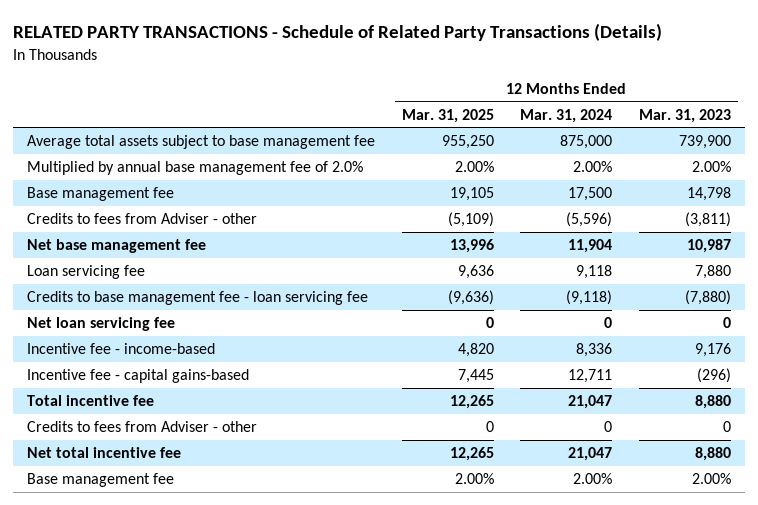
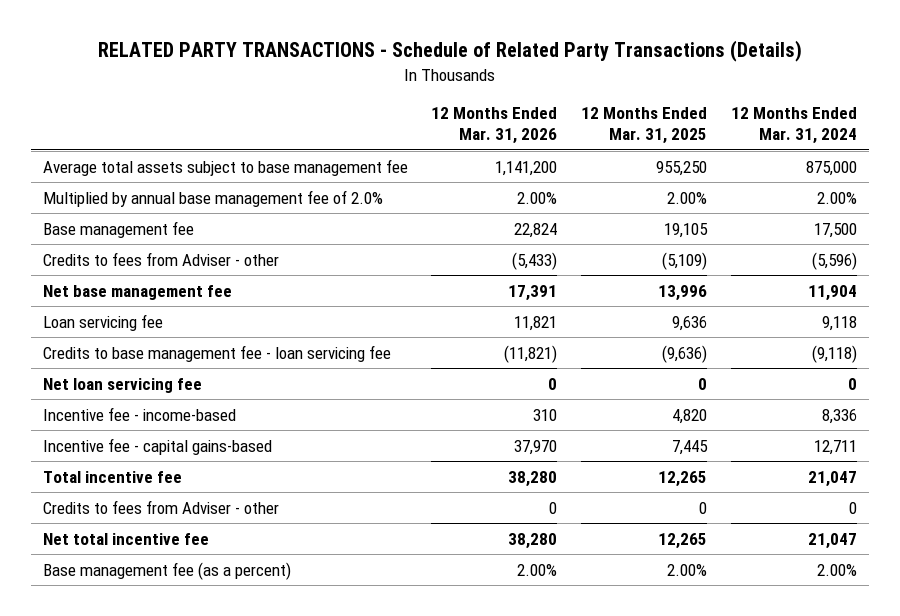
- | 12 Months Ended Mar. 31, 2025 | 12 Months Ended Mar. 31, 2024 | 12 Months Ended Mar. 31, 2023
+ | 12 Months Ended Mar. 31, 2026 | 12 Months Ended Mar. 31, 2025 | 12 Months Ended Mar. 31, 2024
- Base management fee | 2.00% | 2.00% | 2.00%
+ Base management fee (as a percent) | 2.00% | 2.00% | 2.00%

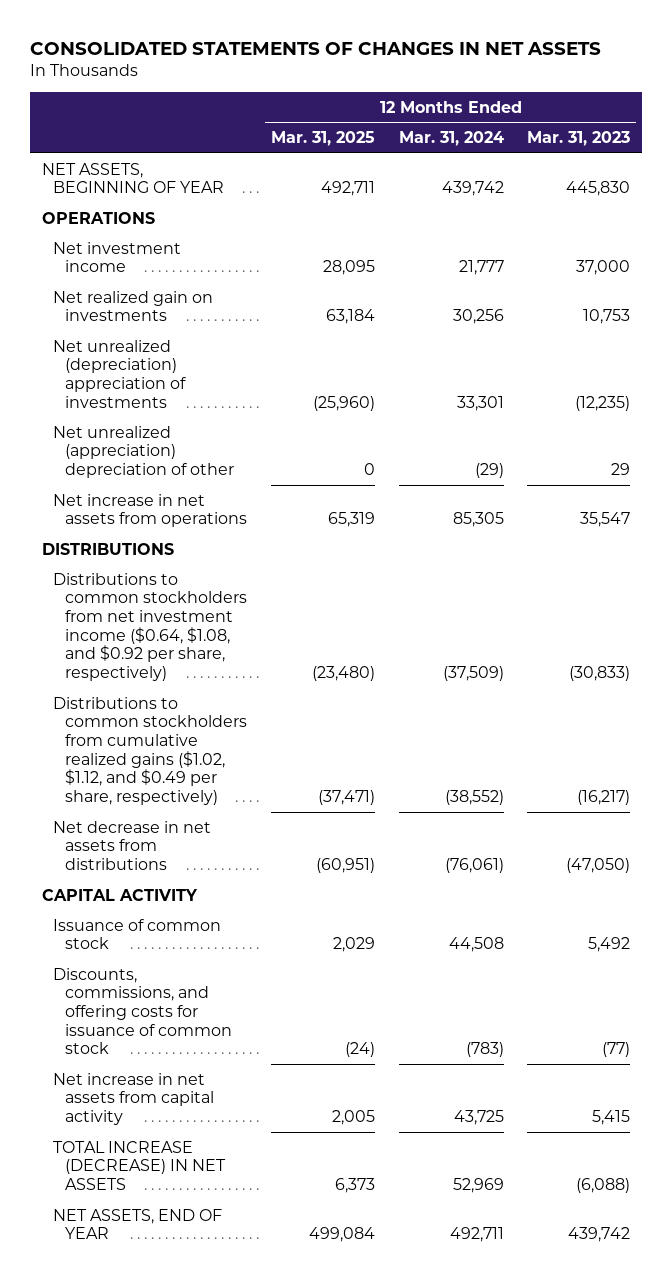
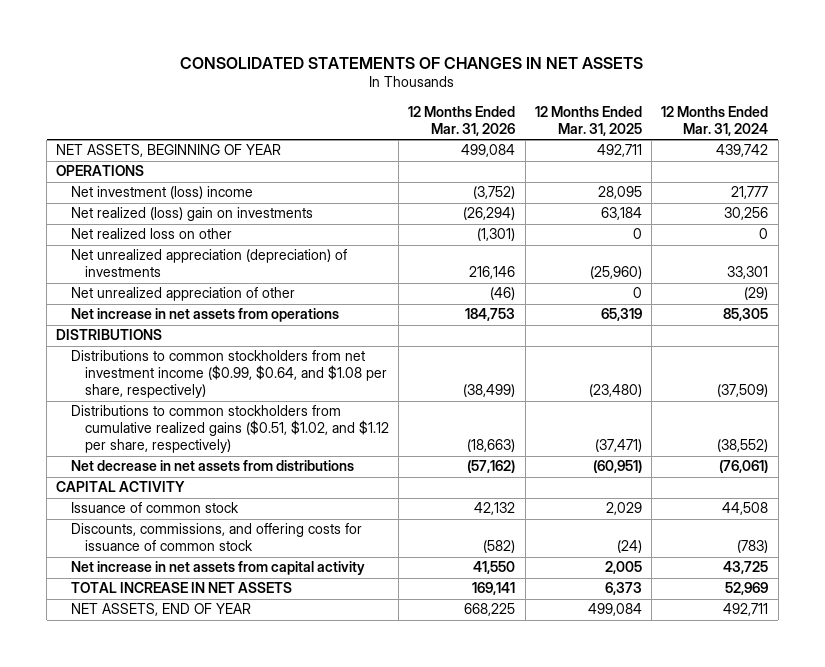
- | 12 Months Ended Mar. 31, 2025 | 12 Months Ended Mar. 31, 2024 | 12 Months Ended Mar. 31, 2023
+ | 12 Months Ended Mar. 31, 2026 | 12 Months Ended Mar. 31, 2025 | 12 Months Ended Mar. 31, 2024
- Net investment income | 28,095 | 21,777 | 37,000
- Net realized gain on investments | 63,184 | 30,256 | 10,753
- Net unrealized (depreciation) appreciation of investments | (25,960) | 33,301 | (12,235)
- Net unrealized (appreciation) depreciation of other | 0 | (29) | 29
+ Net investment (loss) income | (3,752) | 28,095 | 21,777
+ Net realized (loss) gain on investments | (26,294) | 63,184 | 30,256
+ Net realized loss on other | (1,301) | 0 | 0
+ Net unrealized appreciation (depreciation) of investments | 216,146 | (25,960) | 33,301
+ Net unrealized appreciation of other | (46) | 0 | (29)
- Distributions to common stockholders from net investment income ($0.64, $1.08, and $0.92 per share, respectively) | (23,480) | (37,509) | (30,833)
- Distributions to common stockholders from cumulative realized gains ($1.02, $1.12, and $0.49 per share, respectively) | (37,471) | (38,552) | (16,217)
+ Distributions to common stockholders from net investment income ($0.99, $0.64, and $1.08 per share, respectively) | (38,499) | (23,480) | (37,509)
+ Distributions to common stockholders from cumulative realized gains ($0.51, $1.02, and $1.12 per share, respectively) | (18,663) | (37,471) | (38,552)
- TOTAL INCREASE (DECREASE) IN NET ASSETS | 6,373 | 52,969 | (6,088)
+ TOTAL INCREASE IN NET ASSETS | 169,141 | 6,373 | 52,969

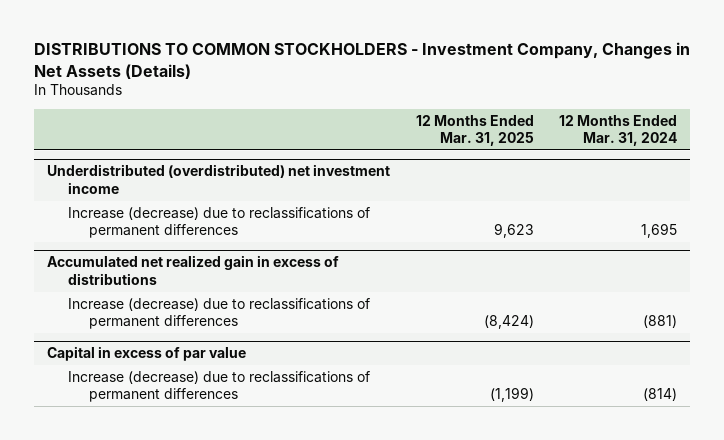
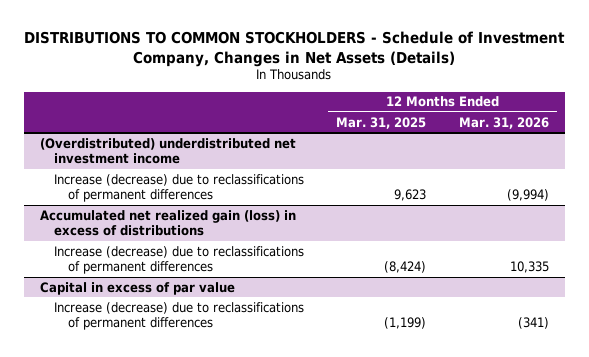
- DISTRIBUTIONS TO COMMON STOCKHOLDERS - Investment Company, Changes in Net Assets (Details)
+ DISTRIBUTIONS TO COMMON STOCKHOLDERS - Schedule of Investment Company, Changes in Net Assets (Details)
- | 12 Months Ended Mar. 31, 2025 | 12 Months Ended Mar. 31, 2024
+ | 12 Months Ended Mar. 31, 2025 | 12 Months Ended Mar. 31, 2026
- Underdistributed (overdistributed) net investment income
+ (Overdistributed) underdistributed net investment income
- Accumulated net realized gain in excess of distributions
+ Accumulated net realized gain (loss) in excess of distributions

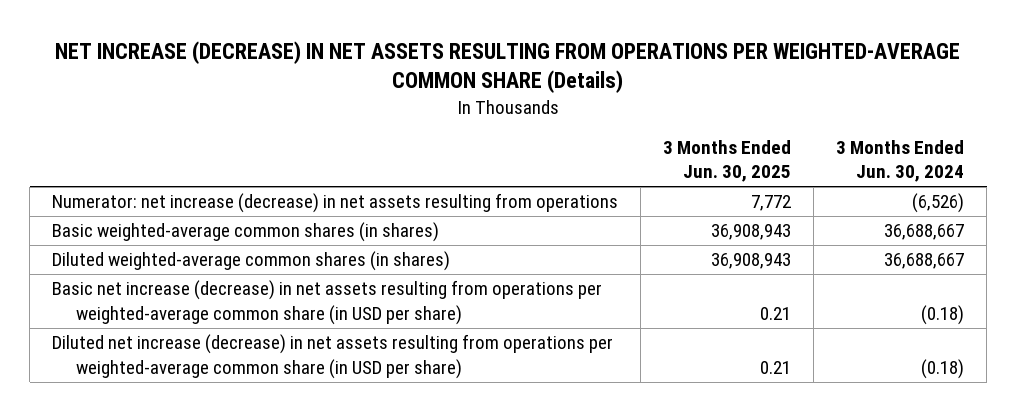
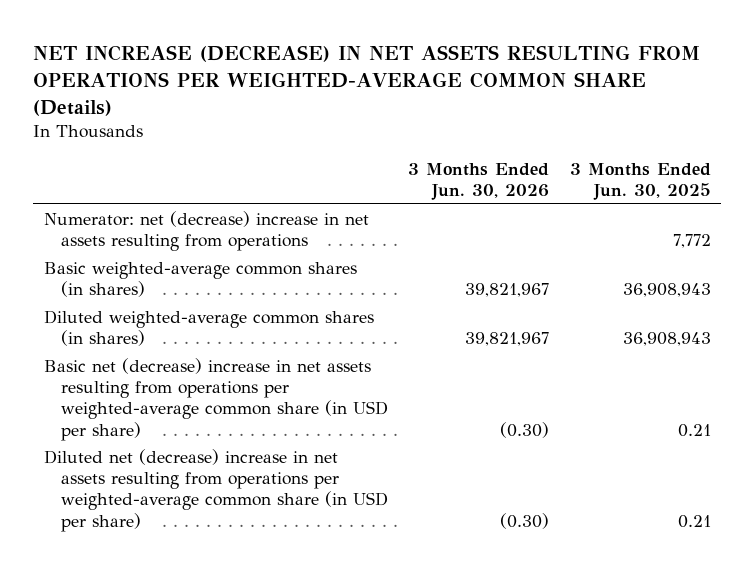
- | 3 Months Ended Jun. 30, 2025 | 3 Months Ended Jun. 30, 2024
+ | 3 Months Ended Jun. 30, 2026 | 3 Months Ended Jun. 30, 2025
- Numerator: net increase (decrease) in net assets resulting from operations | 7,772 | (6,526)
+ Numerator: net (decrease) increase in net assets resulting from operations | | 7,772
- Basic net increase (decrease) in net assets resulting from operations per weighted-average common share (in USD per share) | 0.21 | (0.18)
- Diluted net increase (decrease) in net assets resulting from operations per weighted-average common share (in USD per share) | 0.21 | (0.18)
+ Basic net (decrease) increase in net assets resulting from operations per weighted-average common share (in USD per share) | (0.30) | 0.21
+ Diluted net (decrease) increase in net assets resulting from operations per weighted-average common share (in USD per share) | (0.30) | 0.21

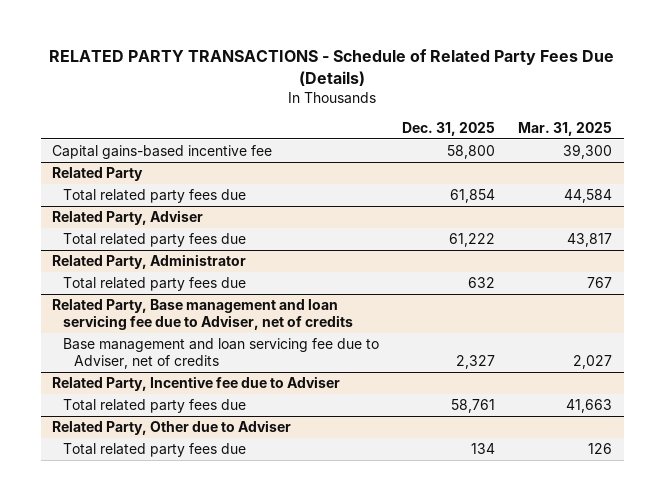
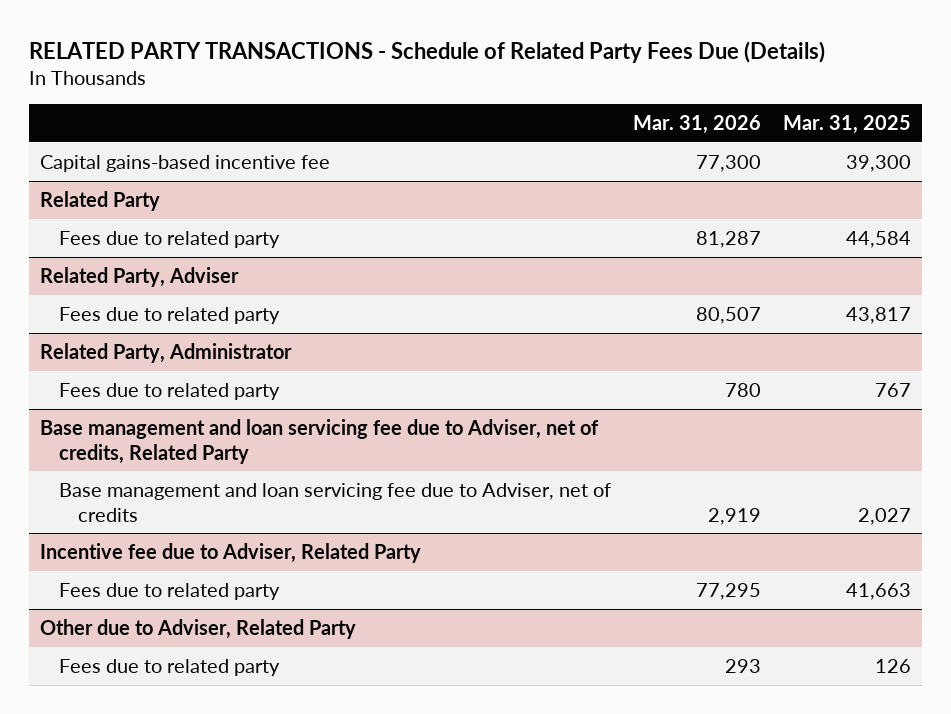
- | Dec. 31, 2025 | Mar. 31, 2025
+ | Mar. 31, 2026 | Mar. 31, 2025
@ Related Party
- Total related party fees due | 61,854 | 44,584
+ Fees due to related party | 81,287 | 44,584
@ Related Party, Adviser
- Total related party fees due | 61,222 | 43,817
+ Fees due to related party | 80,507 | 43,817
@ Related Party, Administrator
- Total related party fees due | 632 | 767
- Related Party, Base management and loan servicing fee due to Adviser, net of credits
@ Related Party, Administrator
+ Fees due to related party | 780 | 767
+ Base management and loan servicing fee due to Adviser, net of credits, Related Party
- Related Party, Incentive fee due to Adviser
- Total related party fees due | 58,761 | 41,663
- Related Party, Other due to Adviser
- Total related party fees due | 134 | 126
+ Incentive fee due to Adviser, Related Party
+ Fees due to related party | 77,295 | 41,663
+ Other due to Adviser, Related Party
+ Fees due to related party | 293 | 126

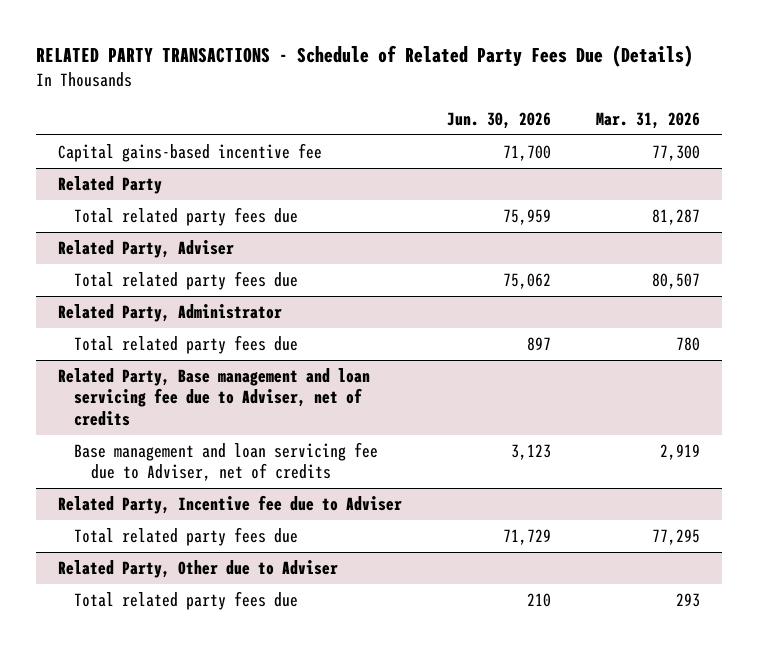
- | Mar. 31, 2026 | Mar. 31, 2025
+ | Jun. 30, 2026 | Mar. 31, 2026
@ Related Party
- Fees due to related party | 81,287 | 44,584
+ Total related party fees due | 75,959 | 81,287
@ Related Party, Adviser
- Fees due to related party | 80,507 | 43,817
+ Total related party fees due | 75,062 | 80,507
@ Related Party, Administrator
- Fees due to related party | 780 | 767
- Base management and loan servicing fee due to Adviser, net of credits, Related Party
@ Related Party, Administrator
+ Total related party fees due | 897 | 780
+ Related Party, Base management and loan servicing fee due to Adviser, net of credits
- Incentive fee due to Adviser, Related Party
- Fees due to related party | 77,295 | 41,663
- Other due to Adviser, Related Party
- Fees due to related party | 293 | 126
+ Related Party, Incentive fee due to Adviser
+ Total related party fees due | 71,729 | 77,295
+ Related Party, Other due to Adviser
+ Total related party fees due | 210 | 293

